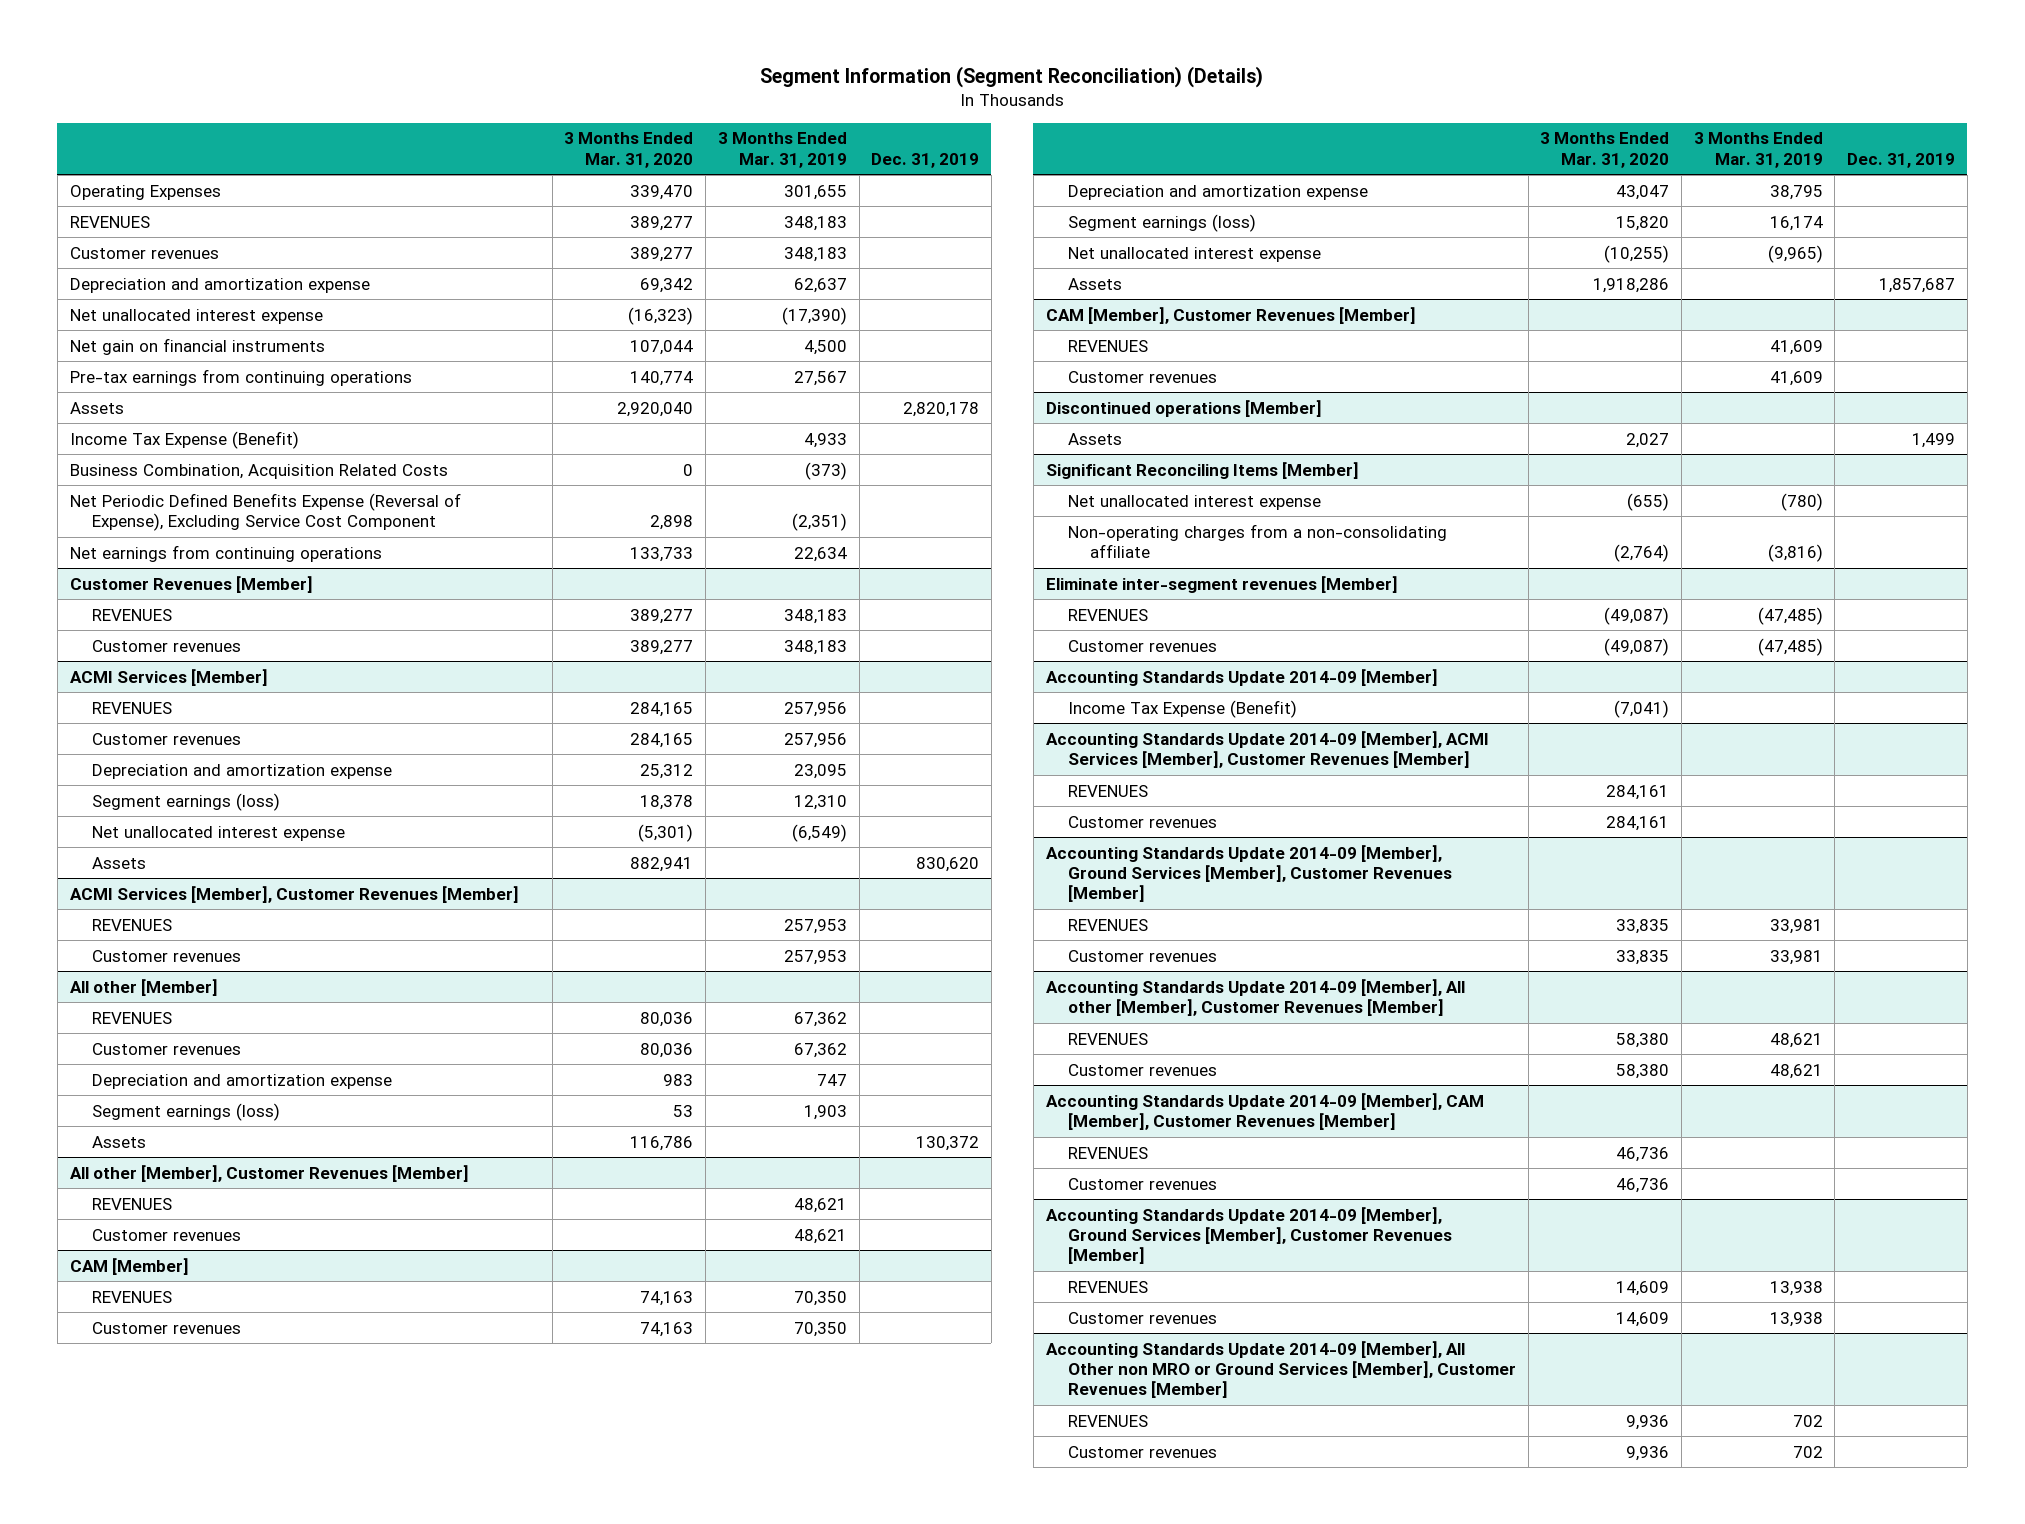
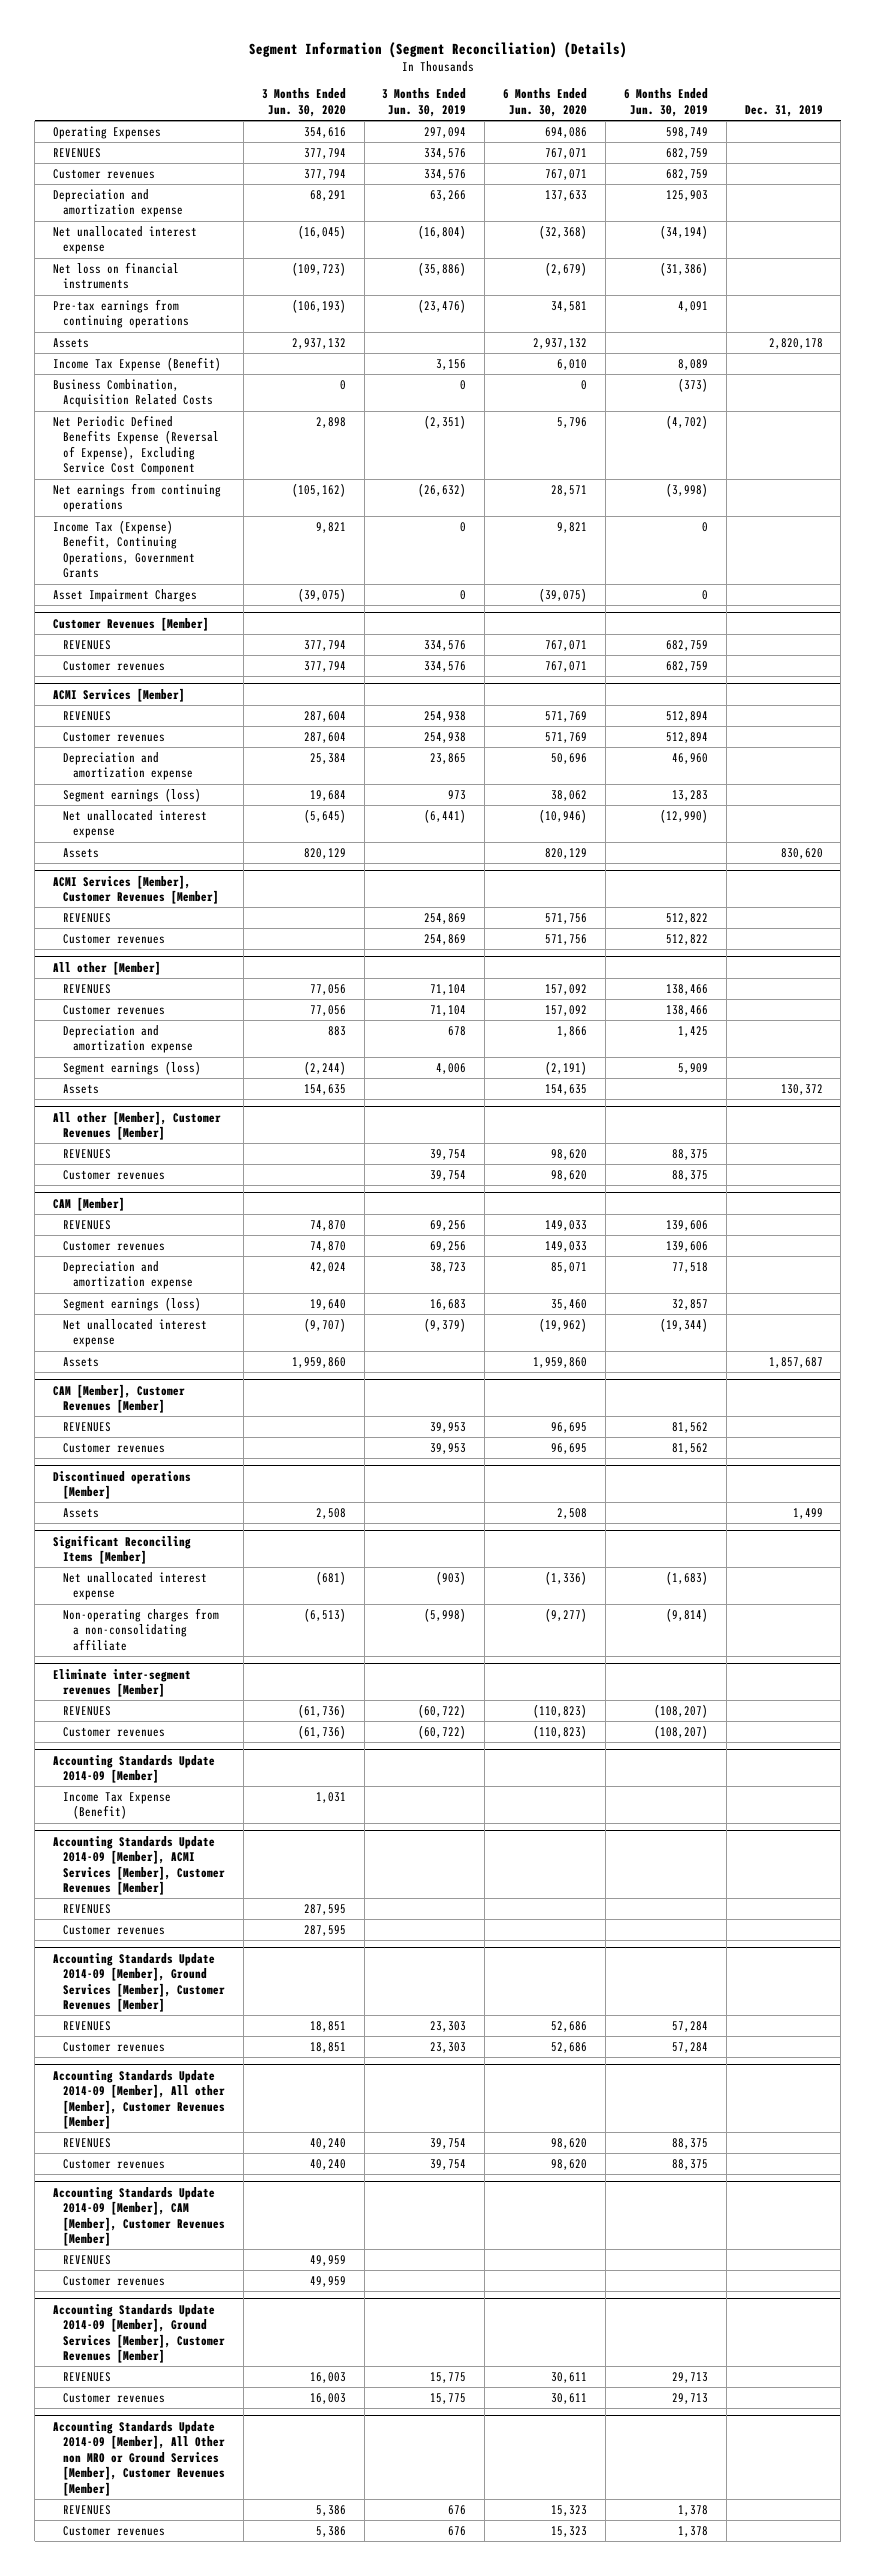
- | 3 Months Ended Mar. 31, 2020 | 3 Months Ended Mar. 31, 2019 | Dec. 31, 2019
+ | 3 Months Ended Jun. 30, 2020 | 3 Months Ended Jun. 30, 2019 | 6 Months Ended Jun. 30, 2020 | 6 Months Ended Jun. 30, 2019 | Dec. 31, 2019
- Net gain on financial instruments | 107,044 | 4,500 |
+ Net loss on financial instruments | (109,723) | (35,886) | (2,679) | (31,386) |
+ Income Tax (Expense) Benefit, Continuing Operations, Government Grants | 9,821 | 0 | 9,821 | 0 |
+ Asset Impairment Charges | (39,075) | 0 | (39,075) | 0 |

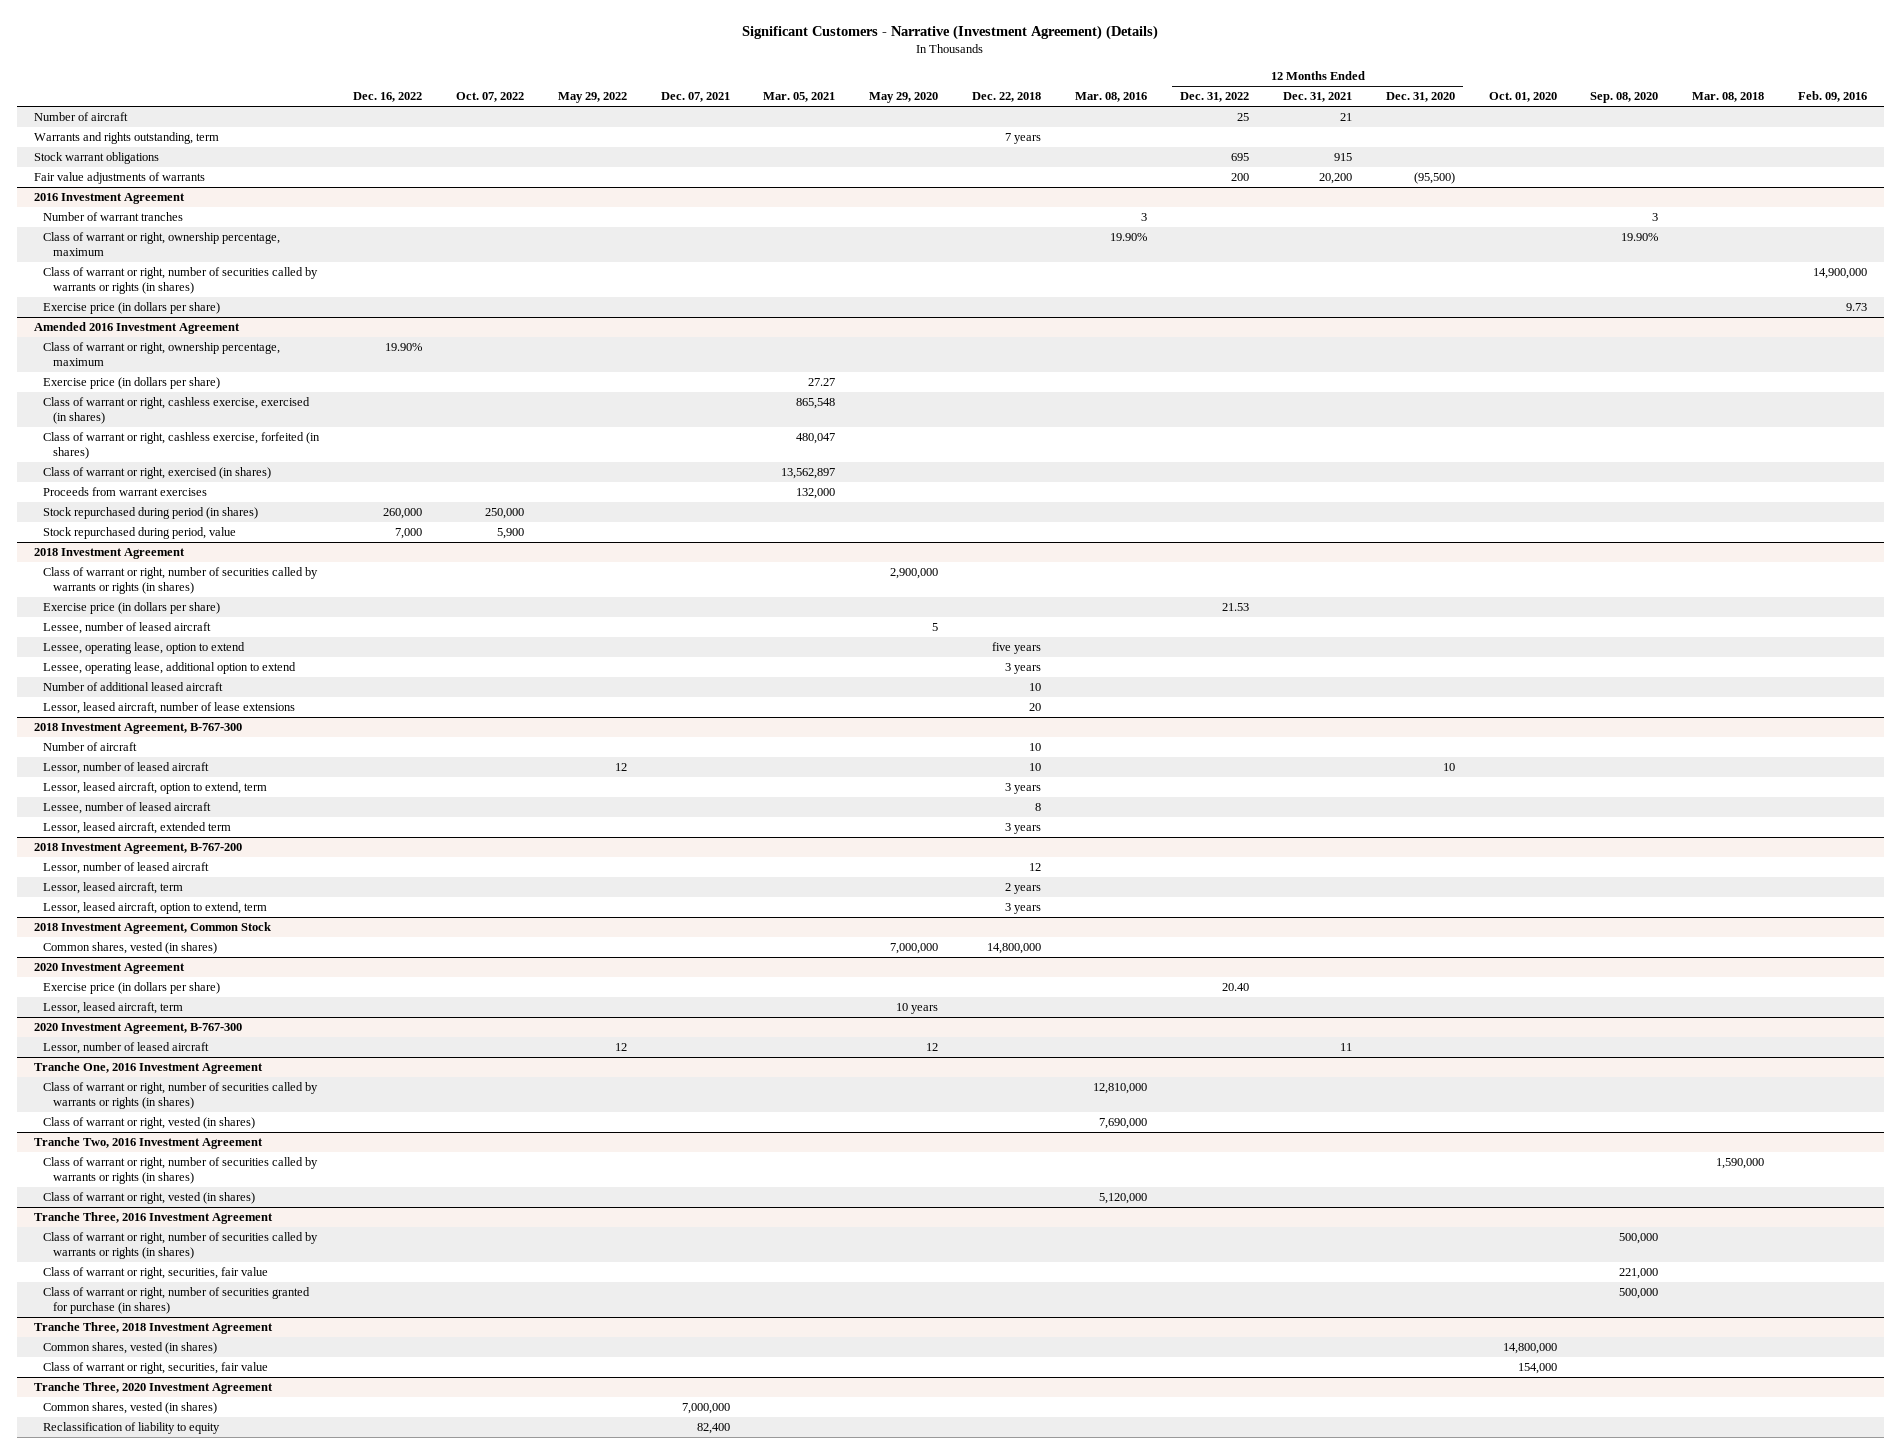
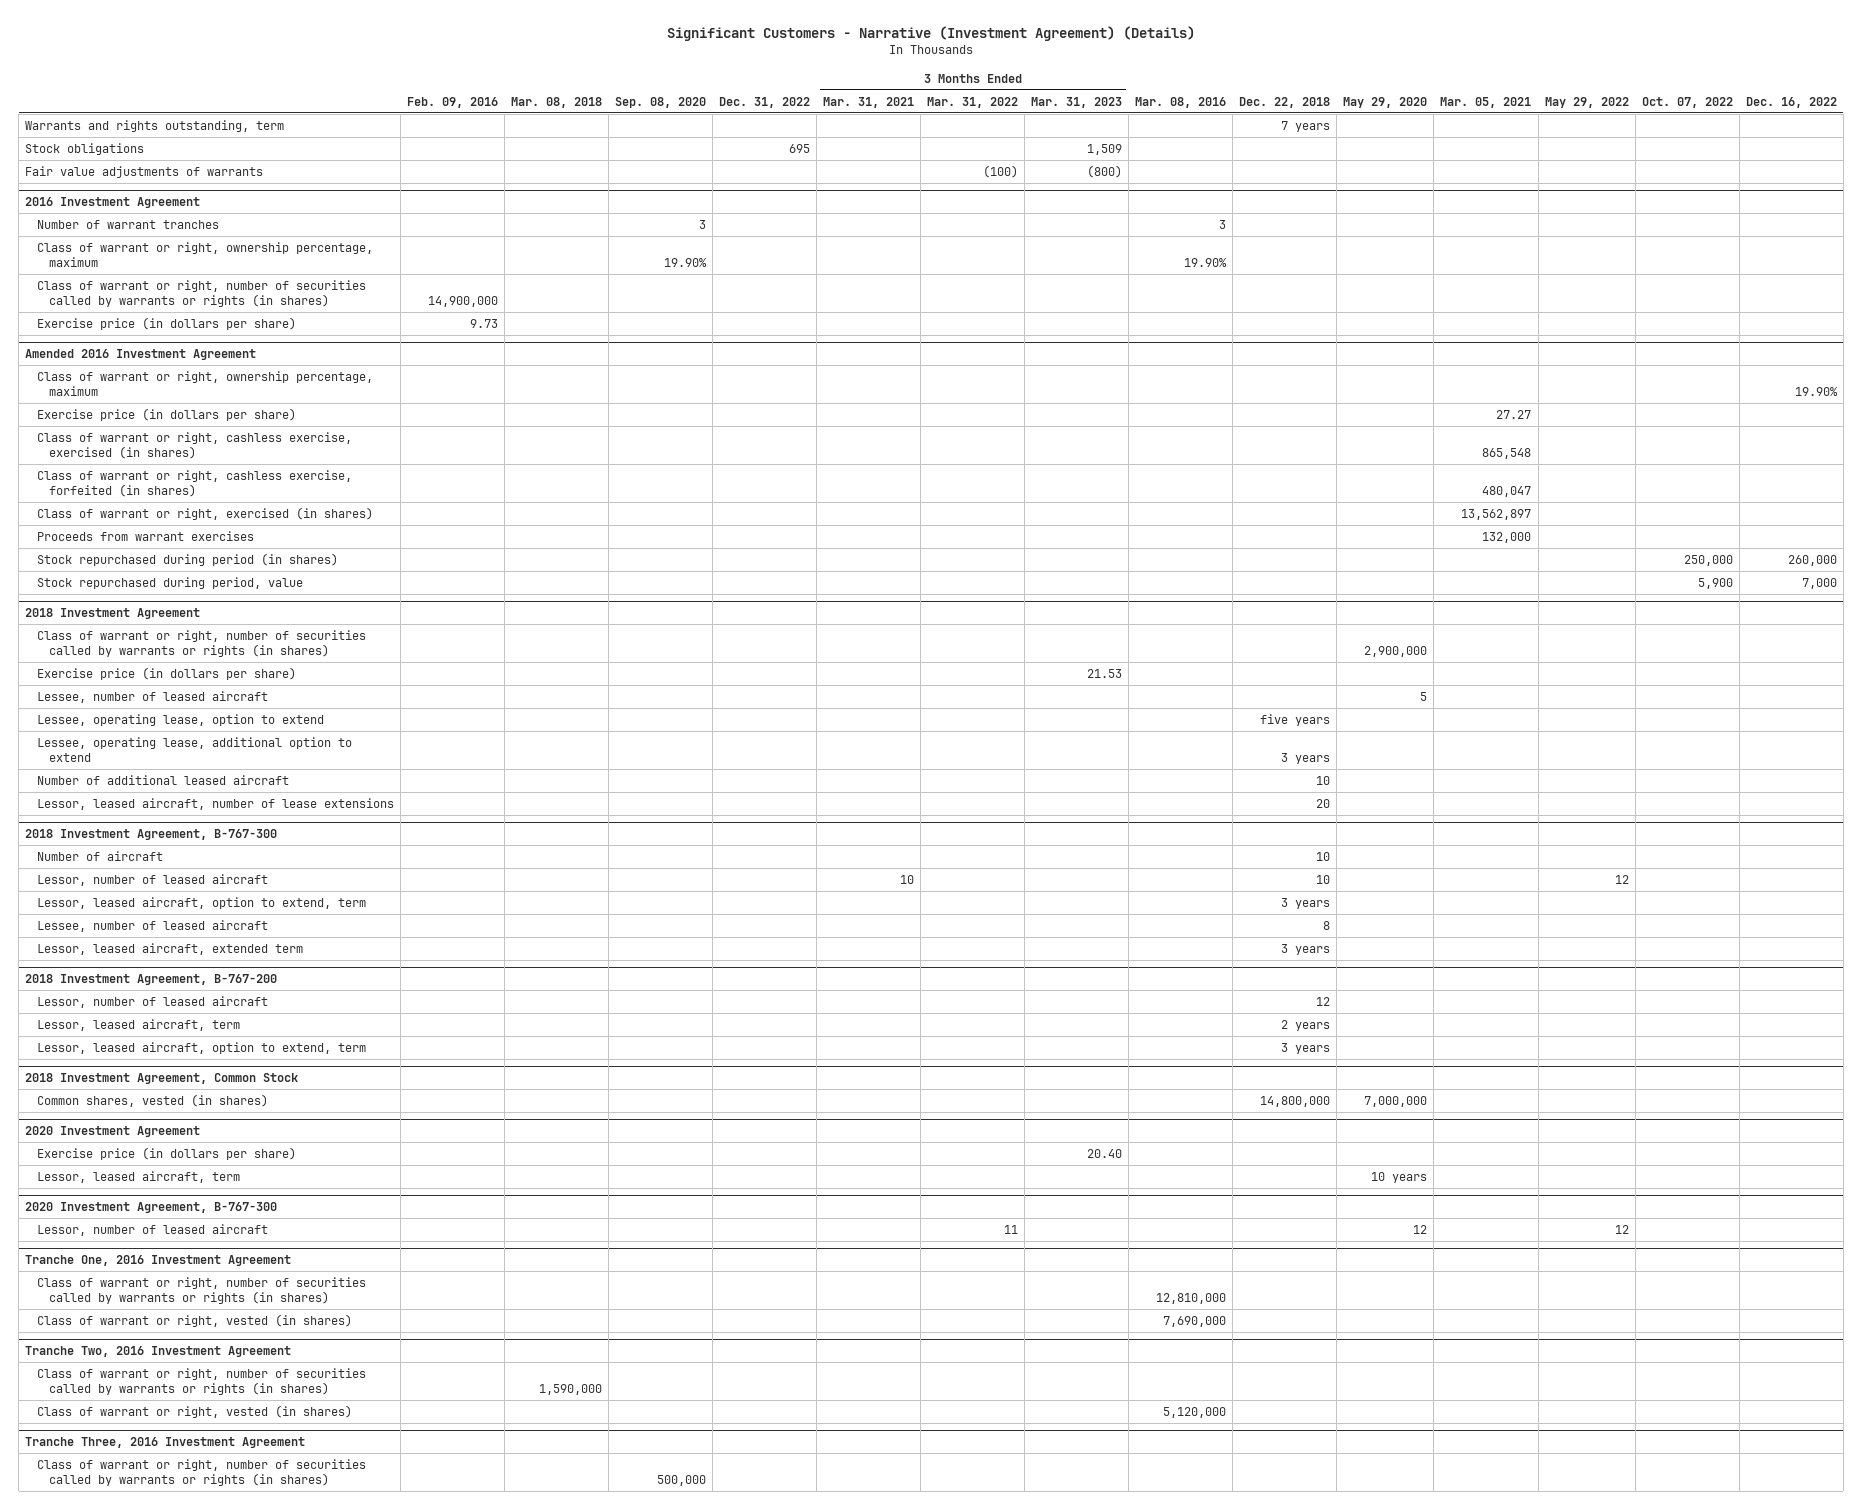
- | Dec. 16, 2022 | Oct. 07, 2022 | May 29, 2022 | Dec. 07, 2021 | Mar. 05, 2021 | May 29, 2020 | Dec. 22, 2018 | Mar. 08, 2016 | 12 Months Ended Dec. 31, 2022 | 12 Months Ended Dec. 31, 2021 | 12 Months Ended Dec. 31, 2020 | Oct. 01, 2020 | Sep. 08, 2020 | Mar. 08, 2018 | Feb. 09, 2016
+ | Feb. 09, 2016 | Mar. 08, 2018 | Sep. 08, 2020 | Dec. 31, 2022 | 3 Months Ended Mar. 31, 2021 | 3 Months Ended Mar. 31, 2022 | 3 Months Ended Mar. 31, 2023 | Mar. 08, 2016 | Dec. 22, 2018 | May 29, 2020 | Mar. 05, 2021 | May 29, 2022 | Oct. 07, 2022 | Dec. 16, 2022
- Number of aircraft | | | | | | | | | 25 | 21 | | | | |
- Stock warrant obligations | | | | | | | | | 695 | 915 | | | | |
+ Stock obligations | | | | 695 | | | 1,509 | | | | | | |
@ Tranche Three, 2016 Investment Agreement
- Class of warrant or right, securities, fair value | | | | | | | | | | | | | 221,000 | |
- Class of warrant or right, number of securities granted for purchase (in shares) | | | | | | | | | | | | | 500,000 | |
- Tranche Three, 2018 Investment Agreement
- Common shares, vested (in shares) | | | | | | | | | | | | 14,800,000 | | |
- Class of warrant or right, securities, fair value | | | | | | | | | | | | 154,000 | | |
- Tranche Three, 2020 Investment Agreement
- Common shares, vested (in shares) | | | | 7,000,000 | | | | | | | | | | |
- Reclassification of liability to equity | | | | 82,400 | | | | | | | | | | |

